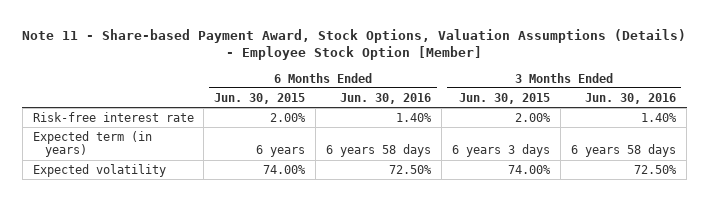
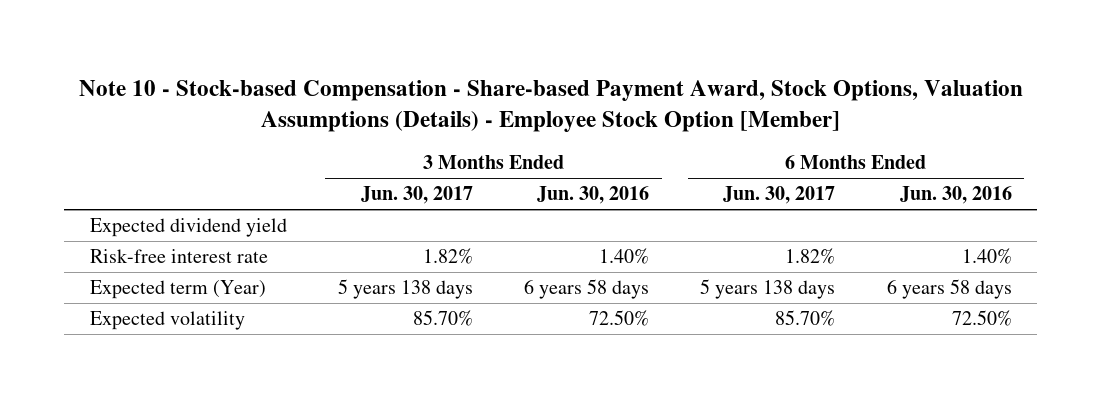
- Note 11 - Share-based Payment Award, Stock Options, Valuation Assumptions (Details) - Employee Stock Option [Member]
+ Note 10 - Stock-based Compensation - Share-based Payment Award, Stock Options, Valuation Assumptions (Details) - Employee Stock Option [Member]
- | 6 Months Ended Jun. 30, 2015 | 6 Months Ended Jun. 30, 2016 | 3 Months Ended Jun. 30, 2015 | 3 Months Ended Jun. 30, 2016
+ | 3 Months Ended Jun. 30, 2017 | 3 Months Ended Jun. 30, 2016 | 6 Months Ended Jun. 30, 2017 | 6 Months Ended Jun. 30, 2016
+ Expected dividend yield
- Expected term (in years) | 6 years | 6 years 58 days | 6 years 3 days | 6 years 58 days
+ Expected term (Year) | 5 years 138 days | 6 years 58 days | 5 years 138 days | 6 years 58 days

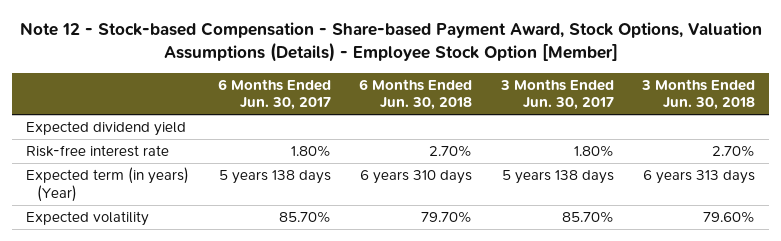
- Note 10 - Stock-based Compensation - Share-based Payment Award, Stock Options, Valuation Assumptions (Details) - Employee Stock Option [Member]
+ Note 12 - Stock-based Compensation - Share-based Payment Award, Stock Options, Valuation Assumptions (Details) - Employee Stock Option [Member]
- | 3 Months Ended Jun. 30, 2017 | 3 Months Ended Jun. 30, 2016 | 6 Months Ended Jun. 30, 2017 | 6 Months Ended Jun. 30, 2016
+ | 6 Months Ended Jun. 30, 2017 | 6 Months Ended Jun. 30, 2018 | 3 Months Ended Jun. 30, 2017 | 3 Months Ended Jun. 30, 2018
- Risk-free interest rate | 1.82% | 1.40% | 1.82% | 1.40%
- Expected term (Year) | 5 years 138 days | 6 years 58 days | 5 years 138 days | 6 years 58 days
+ Risk-free interest rate | 1.80% | 2.70% | 1.80% | 2.70%
+ Expected term (in years) (Year) | 5 years 138 days | 6 years 310 days | 5 years 138 days | 6 years 313 days

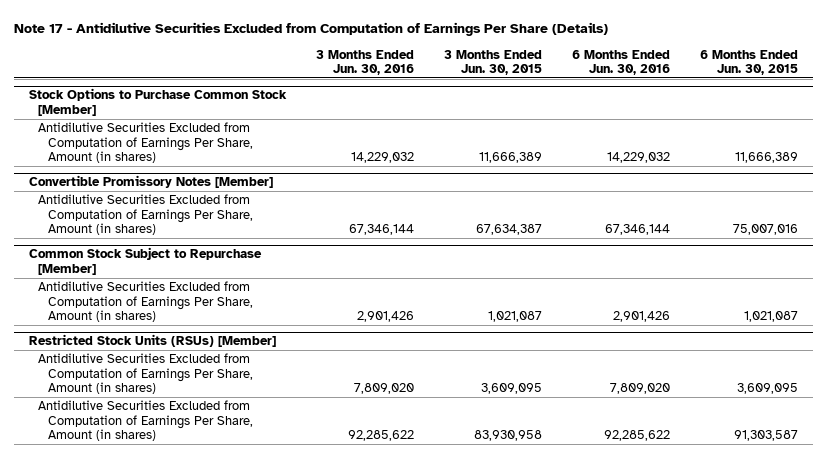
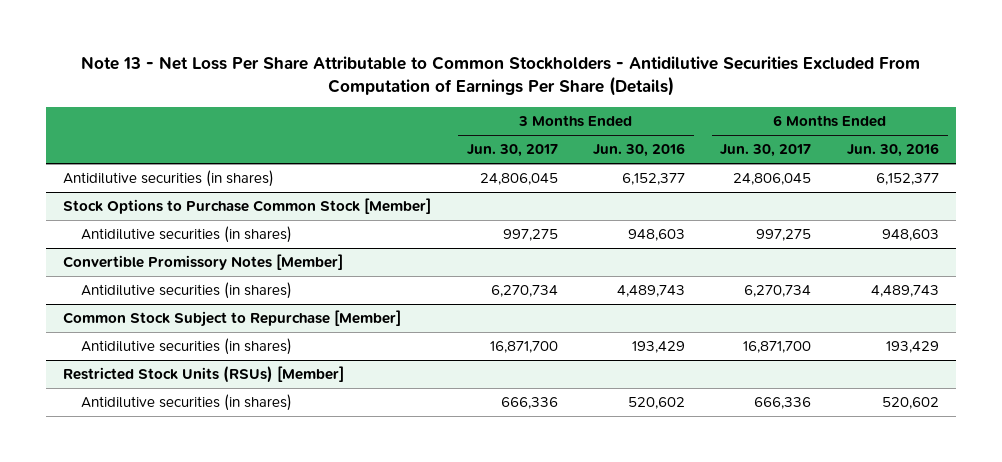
- Note 17 - Antidilutive Securities Excluded from Computation of Earnings Per Share (Details)
+ Note 13 - Net Loss Per Share Attributable to Common Stockholders - Antidilutive Securities Excluded From Computation of Earnings Per Share (Details)
- | 3 Months Ended Jun. 30, 2016 | 3 Months Ended Jun. 30, 2015 | 6 Months Ended Jun. 30, 2016 | 6 Months Ended Jun. 30, 2015
+ | 3 Months Ended Jun. 30, 2017 | 3 Months Ended Jun. 30, 2016 | 6 Months Ended Jun. 30, 2017 | 6 Months Ended Jun. 30, 2016
+ Antidilutive securities (in shares) | 24,806,045 | 6,152,377 | 24,806,045 | 6,152,377
@ Stock Options to Purchase Common Stock [Member]
- Antidilutive Securities Excluded from Computation of Earnings Per Share, Amount (in shares) | 14,229,032 | 11,666,389 | 14,229,032 | 11,666,389
+ Antidilutive securities (in shares) | 997,275 | 948,603 | 997,275 | 948,603
@ Convertible Promissory Notes [Member]
- Antidilutive Securities Excluded from Computation of Earnings Per Share, Amount (in shares) | 67,346,144 | 67,634,387 | 67,346,144 | 75,007,016
+ Antidilutive securities (in shares) | 6,270,734 | 4,489,743 | 6,270,734 | 4,489,743
@ Common Stock Subject to Repurchase [Member]
- Antidilutive Securities Excluded from Computation of Earnings Per Share, Amount (in shares) | 2,901,426 | 1,021,087 | 2,901,426 | 1,021,087
+ Antidilutive securities (in shares) | 16,871,700 | 193,429 | 16,871,700 | 193,429
@ Restricted Stock Units (RSUs) [Member]
- Antidilutive Securities Excluded from Computation of Earnings Per Share, Amount (in shares) | 7,809,020 | 3,609,095 | 7,809,020 | 3,609,095
- Antidilutive Securities Excluded from Computation of Earnings Per Share, Amount (in shares) | 92,285,622 | 83,930,958 | 92,285,622 | 91,303,587
+ Antidilutive securities (in shares) | 666,336 | 520,602 | 666,336 | 520,602

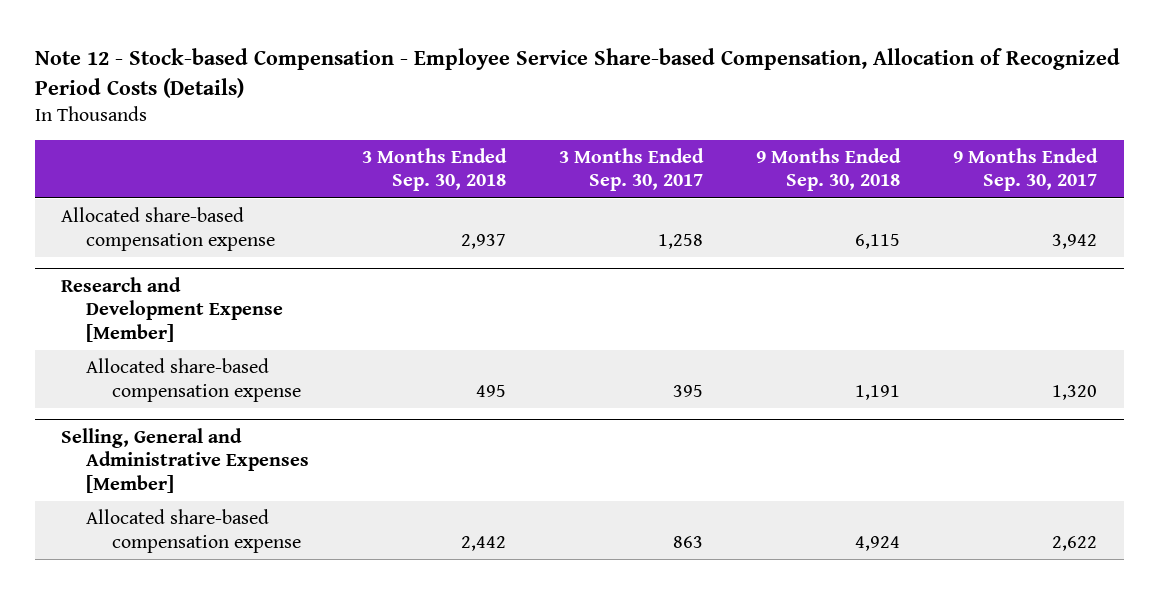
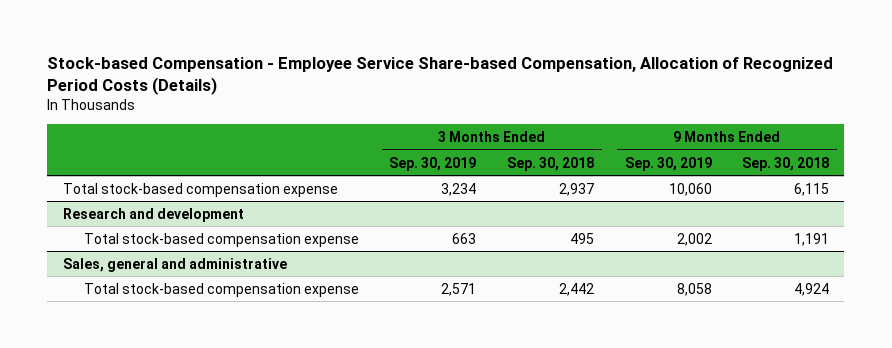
- Note 12 - Stock-based Compensation - Employee Service Share-based Compensation, Allocation of Recognized Period Costs (Details)
+ Stock-based Compensation - Employee Service Share-based Compensation, Allocation of Recognized Period Costs (Details)
- | 3 Months Ended Sep. 30, 2018 | 3 Months Ended Sep. 30, 2017 | 9 Months Ended Sep. 30, 2018 | 9 Months Ended Sep. 30, 2017
+ | 3 Months Ended Sep. 30, 2019 | 3 Months Ended Sep. 30, 2018 | 9 Months Ended Sep. 30, 2019 | 9 Months Ended Sep. 30, 2018
- Allocated share-based compensation expense | 2,937 | 1,258 | 6,115 | 3,942
- Research and Development Expense [Member]
- Allocated share-based compensation expense | 495 | 395 | 1,191 | 1,320
- Selling, General and Administrative Expenses [Member]
- Allocated share-based compensation expense | 2,442 | 863 | 4,924 | 2,622
+ Total stock-based compensation expense | 3,234 | 2,937 | 10,060 | 6,115
+ Research and development
+ Total stock-based compensation expense | 663 | 495 | 2,002 | 1,191
+ Sales, general and administrative
+ Total stock-based compensation expense | 2,571 | 2,442 | 8,058 | 4,924

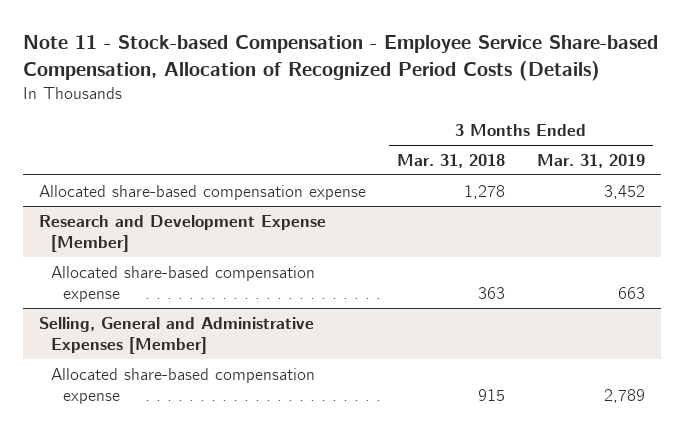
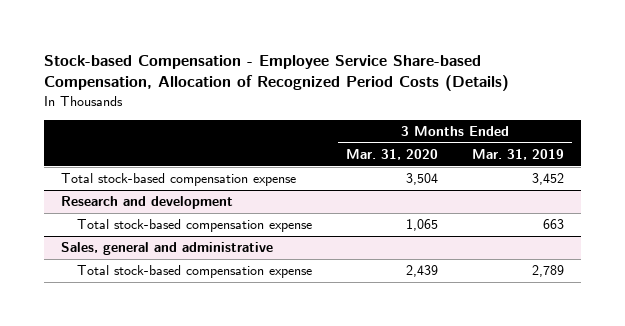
- Note 11 - Stock-based Compensation - Employee Service Share-based Compensation, Allocation of Recognized Period Costs (Details)
+ Stock-based Compensation - Employee Service Share-based Compensation, Allocation of Recognized Period Costs (Details)
- | 3 Months Ended Mar. 31, 2018 | 3 Months Ended Mar. 31, 2019
+ | 3 Months Ended Mar. 31, 2020 | 3 Months Ended Mar. 31, 2019
- Allocated share-based compensation expense | 1,278 | 3,452
- Research and Development Expense [Member]
- Allocated share-based compensation expense | 363 | 663
- Selling, General and Administrative Expenses [Member]
- Allocated share-based compensation expense | 915 | 2,789
+ Total stock-based compensation expense | 3,504 | 3,452
+ Research and development
+ Total stock-based compensation expense | 1,065 | 663
+ Sales, general and administrative
+ Total stock-based compensation expense | 2,439 | 2,789

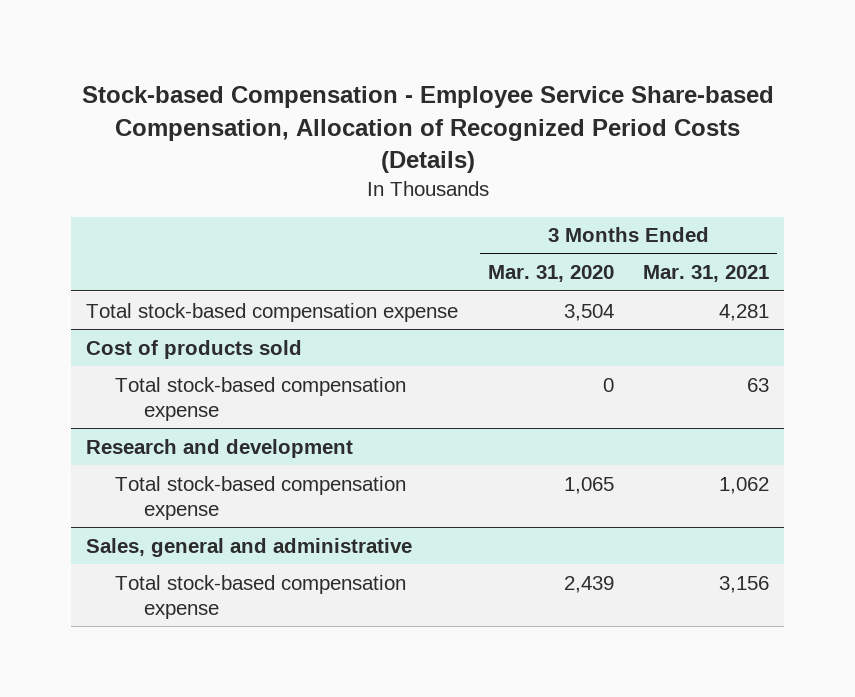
- | 3 Months Ended Mar. 31, 2020 | 3 Months Ended Mar. 31, 2019
+ | 3 Months Ended Mar. 31, 2020 | 3 Months Ended Mar. 31, 2021
+ Cost of products sold
+ Total stock-based compensation expense | 0 | 63

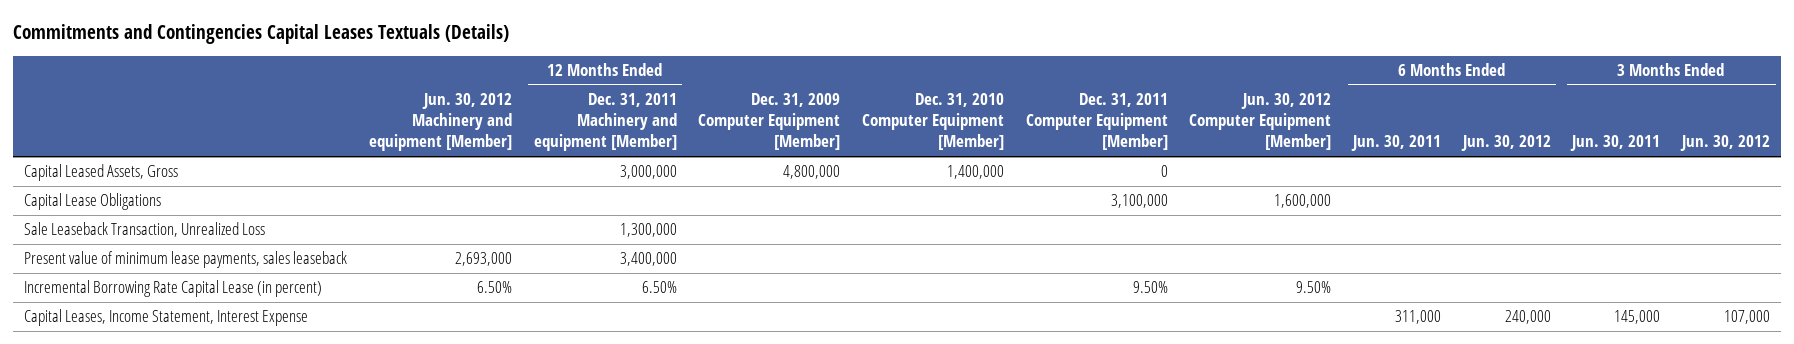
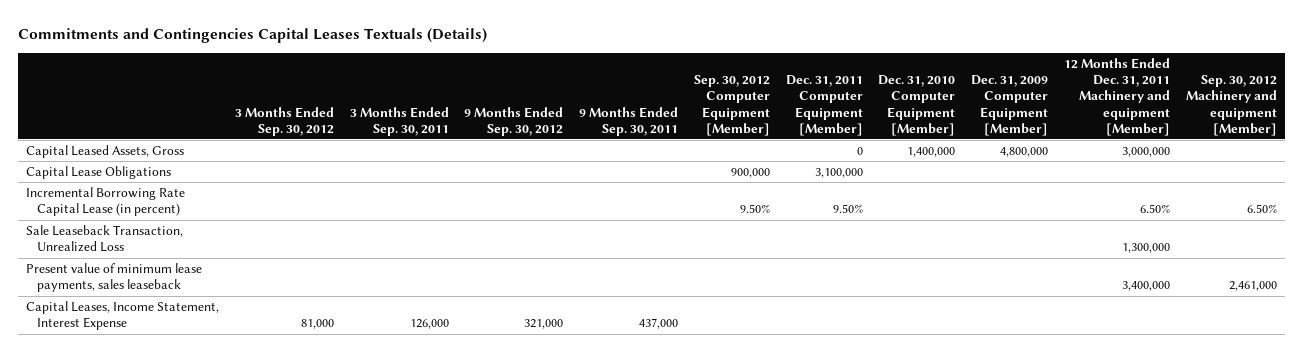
- | Jun. 30, 2012 Machinery and equipment [Member] | 12 Months Ended Dec. 31, 2011 Machinery and equipment [Member] | Dec. 31, 2009 Computer Equipment [Member] | Dec. 31, 2010 Computer Equipment [Member] | Dec. 31, 2011 Computer Equipment [Member] | Jun. 30, 2012 Computer Equipment [Member] | 6 Months Ended Jun. 30, 2011 | 6 Months Ended Jun. 30, 2012 | 3 Months Ended Jun. 30, 2011 | 3 Months Ended Jun. 30, 2012
+ | 3 Months Ended Sep. 30, 2012 | 3 Months Ended Sep. 30, 2011 | 9 Months Ended Sep. 30, 2012 | 9 Months Ended Sep. 30, 2011 | Sep. 30, 2012 Computer Equipment [Member] | Dec. 31, 2011 Computer Equipment [Member] | Dec. 31, 2010 Computer Equipment [Member] | Dec. 31, 2009 Computer Equipment [Member] | 12 Months Ended Dec. 31, 2011 Machinery and equipment [Member] | Sep. 30, 2012 Machinery and equipment [Member]
moved up: Incremental Borrowing Rate Capital Lease (in percent) | | | | | 9.50% | 9.50% | | | 6.50% | 6.50%

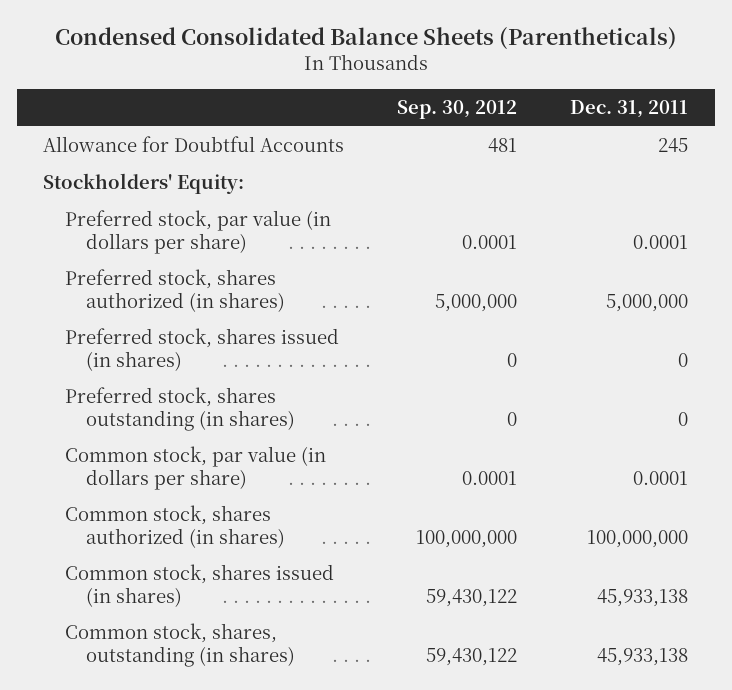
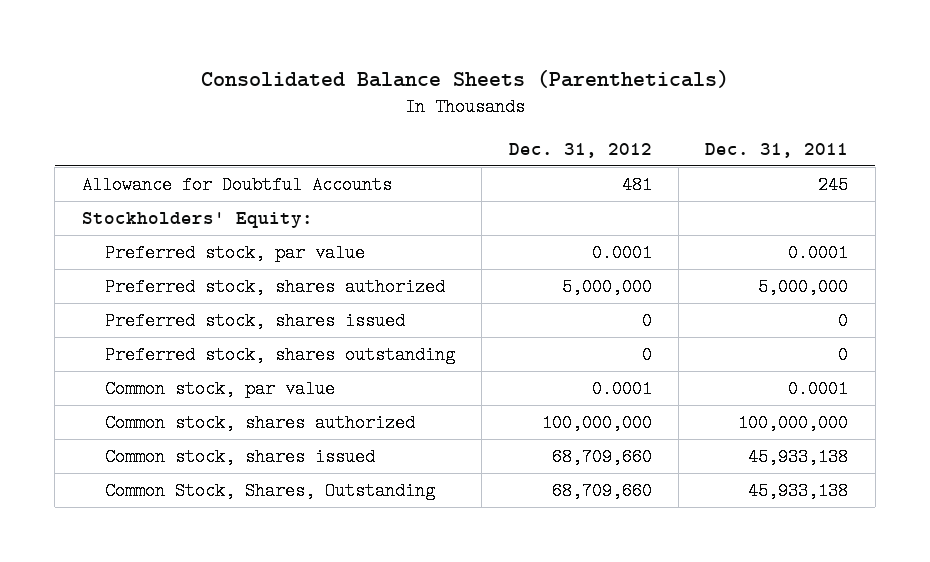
- Condensed Consolidated Balance Sheets (Parentheticals)
+ Consolidated Balance Sheets (Parentheticals)
- | Sep. 30, 2012 | Dec. 31, 2011
+ | Dec. 31, 2012 | Dec. 31, 2011
- Preferred stock, par value (in dollars per share) | 0.0001 | 0.0001
- Preferred stock, shares authorized (in shares) | 5,000,000 | 5,000,000
- Preferred stock, shares issued (in shares) | 0 | 0
- Preferred stock, shares outstanding (in shares) | 0 | 0
- Common stock, par value (in dollars per share) | 0.0001 | 0.0001
- Common stock, shares authorized (in shares) | 100,000,000 | 100,000,000
- Common stock, shares issued (in shares) | 59,430,122 | 45,933,138
- Common stock, shares, outstanding (in shares) | 59,430,122 | 45,933,138
+ Preferred stock, par value | 0.0001 | 0.0001
+ Preferred stock, shares authorized | 5,000,000 | 5,000,000
+ Preferred stock, shares issued | 0 | 0
+ Preferred stock, shares outstanding | 0 | 0
+ Common stock, par value | 0.0001 | 0.0001
+ Common stock, shares authorized | 100,000,000 | 100,000,000
+ Common stock, shares issued | 68,709,660 | 45,933,138
+ Common Stock, Shares, Outstanding | 68,709,660 | 45,933,138

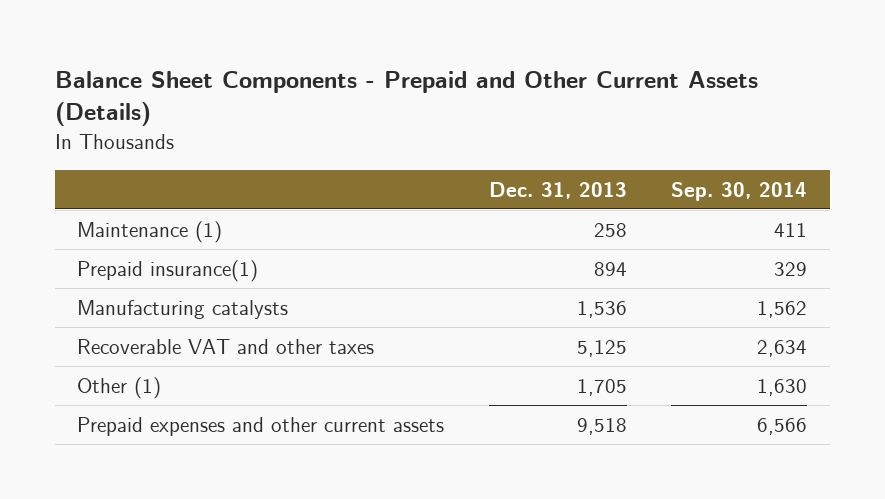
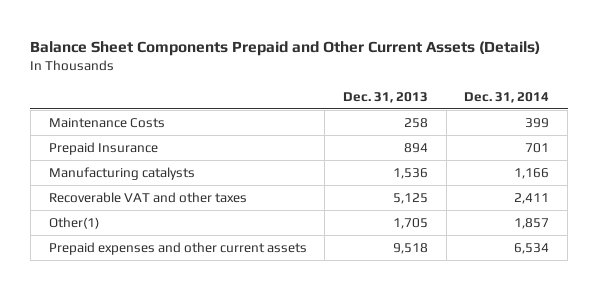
- Balance Sheet Components - Prepaid and Other Current Assets (Details)
+ Balance Sheet Components Prepaid and Other Current Assets (Details)
- | Dec. 31, 2013 | Sep. 30, 2014
+ | Dec. 31, 2013 | Dec. 31, 2014
- Maintenance (1) | 258 | 411
- Prepaid insurance(1) | 894 | 329
+ Maintenance Costs | 258 | 399
+ Prepaid Insurance | 894 | 701
- Other (1) | 1,705 | 1,630
+ Other(1) | 1,705 | 1,857

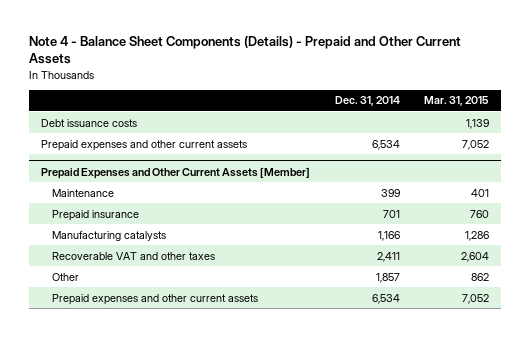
- Balance Sheet Components Prepaid and Other Current Assets (Details)
+ Note 4 - Balance Sheet Components (Details) - Prepaid and Other Current Assets
- | Dec. 31, 2013 | Dec. 31, 2014
+ | Dec. 31, 2014 | Mar. 31, 2015
- Maintenance Costs | 258 | 399
- Prepaid Insurance | 894 | 701
+ Debt issuance costs | | 1,139
+ Prepaid expenses and other current assets | 6,534 | 7,052
+ Prepaid Expenses and Other Current Assets [Member]
+ Maintenance | 399 | 401
+ Prepaid insurance | 701 | 760
- Other(1) | 1,705 | 1,857
+ Other | 1,857 | 862

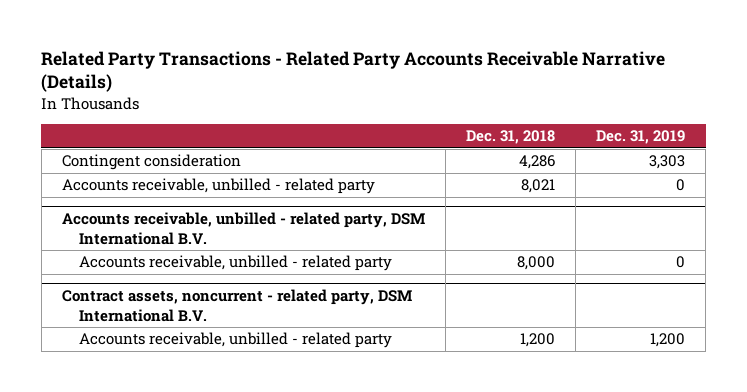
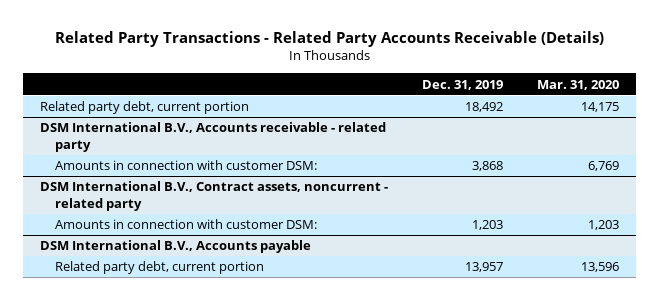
- Related Party Transactions - Related Party Accounts Receivable Narrative (Details)
+ Related Party Transactions - Related Party Accounts Receivable (Details)
- | Dec. 31, 2018 | Dec. 31, 2019
+ | Dec. 31, 2019 | Mar. 31, 2020
- Contingent consideration | 4,286 | 3,303
- Accounts receivable, unbilled - related party | 8,021 | 0
- Accounts receivable, unbilled - related party, DSM International B.V.
- Accounts receivable, unbilled - related party | 8,000 | 0
- Contract assets, noncurrent - related party, DSM International B.V.
- Accounts receivable, unbilled - related party | 1,200 | 1,200
+ Related party debt, current portion | 18,492 | 14,175
+ DSM International B.V., Accounts receivable - related party
+ Amounts in connection with customer DSM: | 3,868 | 6,769
+ DSM International B.V., Contract assets, noncurrent - related party
+ Amounts in connection with customer DSM: | 1,203 | 1,203
+ DSM International B.V., Accounts payable
+ Related party debt, current portion | 13,957 | 13,596

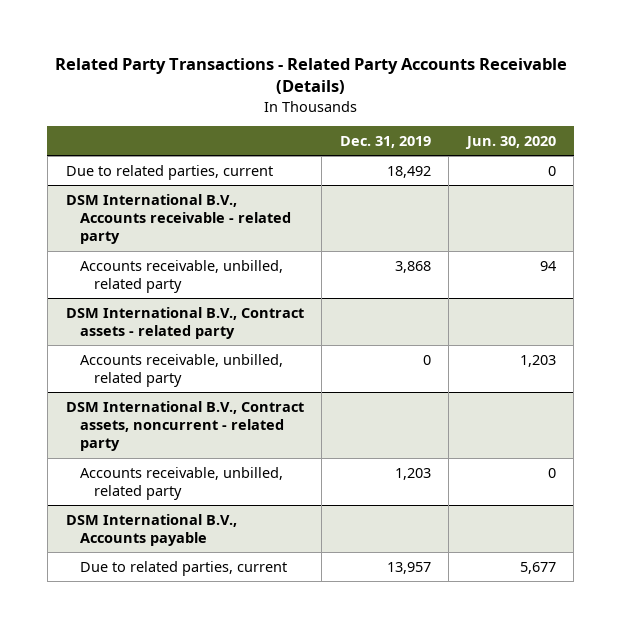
- | Dec. 31, 2019 | Mar. 31, 2020
+ | Dec. 31, 2019 | Jun. 30, 2020
- Related party debt, current portion | 18,492 | 14,175
+ Due to related parties, current | 18,492 | 0
@ DSM International B.V., Accounts receivable - related party
- Amounts in connection with customer DSM: | 3,868 | 6,769
+ Accounts receivable, unbilled, related party | 3,868 | 94
+ DSM International B.V., Contract assets - related party
+ Accounts receivable, unbilled, related party | 0 | 1,203
@ DSM International B.V., Contract assets, noncurrent - related party
- Amounts in connection with customer DSM: | 1,203 | 1,203
+ Accounts receivable, unbilled, related party | 1,203 | 0
@ DSM International B.V., Accounts payable
- Related party debt, current portion | 13,957 | 13,596
+ Due to related parties, current | 13,957 | 5,677

